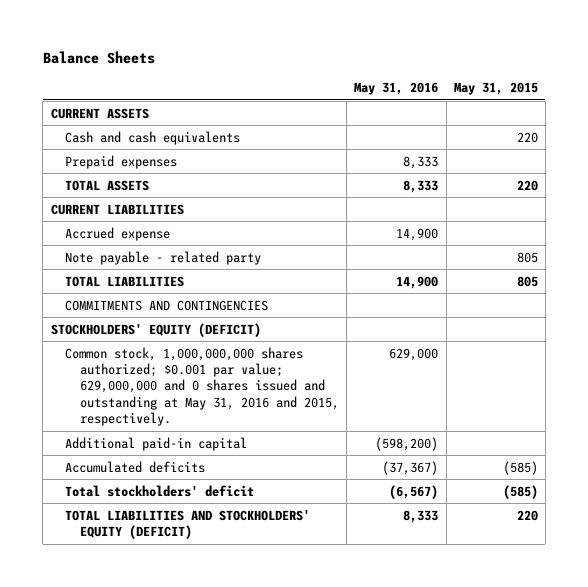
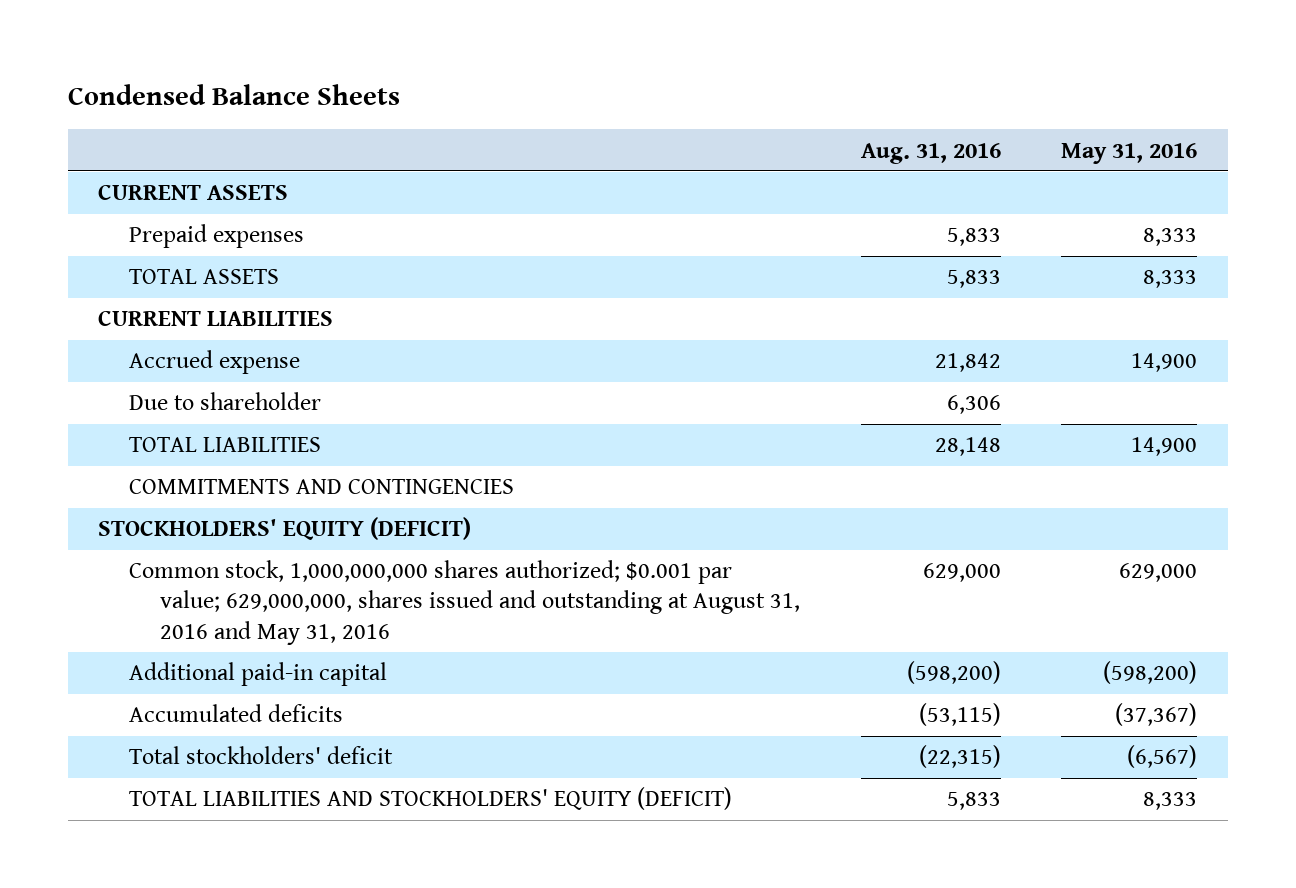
- Balance Sheets
+ Condensed Balance Sheets
- | May 31, 2016 | May 31, 2015
+ | Aug. 31, 2016 | May 31, 2016
- Cash and cash equivalents | | 220
- Note payable - related party | | 805
+ Due to shareholder | 6,306 |
- Common stock, 1,000,000,000 shares authorized; $0.001 par value; 629,000,000 and 0 shares issued and outstanding at May 31, 2016 and 2015, respectively. | 629,000 |
+ Common stock, 1,000,000,000 shares authorized; $0.001 par value; 629,000,000, shares issued and outstanding at August 31, 2016 and May 31, 2016 | 629,000 | 629,000

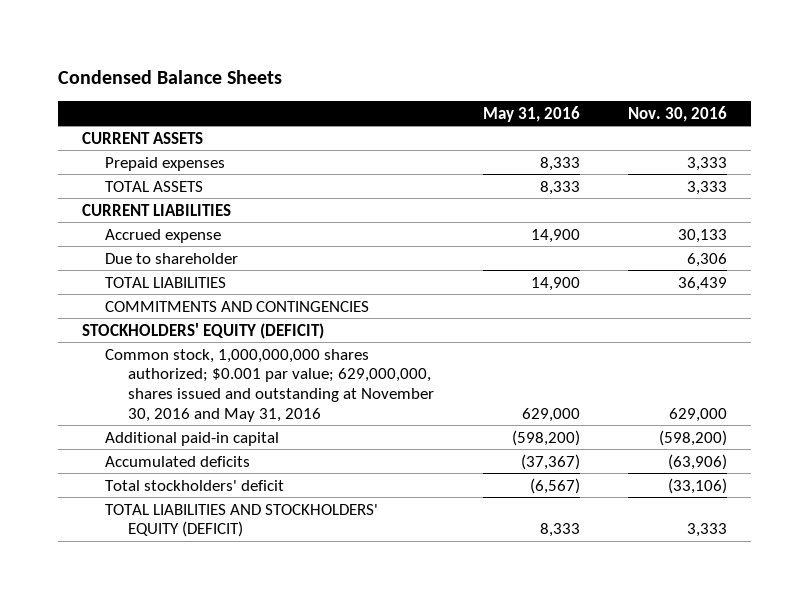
- | Aug. 31, 2016 | May 31, 2016
+ | May 31, 2016 | Nov. 30, 2016
- Common stock, 1,000,000,000 shares authorized; $0.001 par value; 629,000,000, shares issued and outstanding at August 31, 2016 and May 31, 2016 | 629,000 | 629,000
+ Common stock, 1,000,000,000 shares authorized; $0.001 par value; 629,000,000, shares issued and outstanding at November 30, 2016 and May 31, 2016 | 629,000 | 629,000

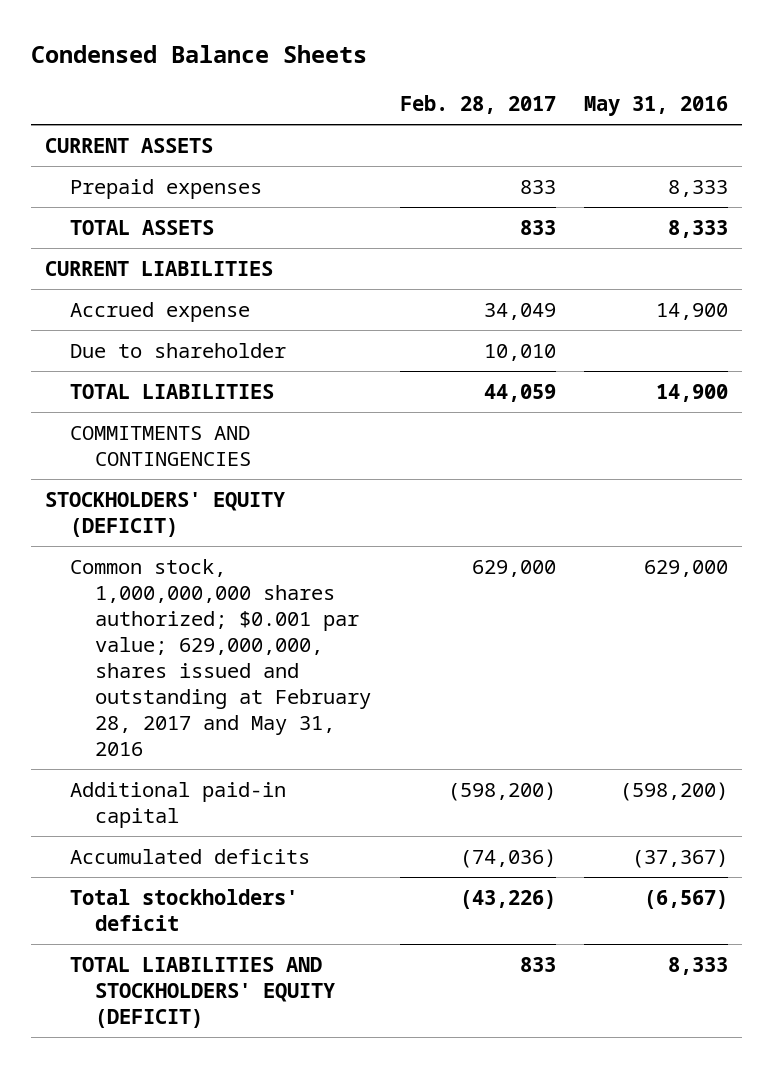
- | May 31, 2016 | Nov. 30, 2016
+ | Feb. 28, 2017 | May 31, 2016
- Common stock, 1,000,000,000 shares authorized; $0.001 par value; 629,000,000, shares issued and outstanding at November 30, 2016 and May 31, 2016 | 629,000 | 629,000
+ Common stock, 1,000,000,000 shares authorized; $0.001 par value; 629,000,000, shares issued and outstanding at February 28, 2017 and May 31, 2016 | 629,000 | 629,000

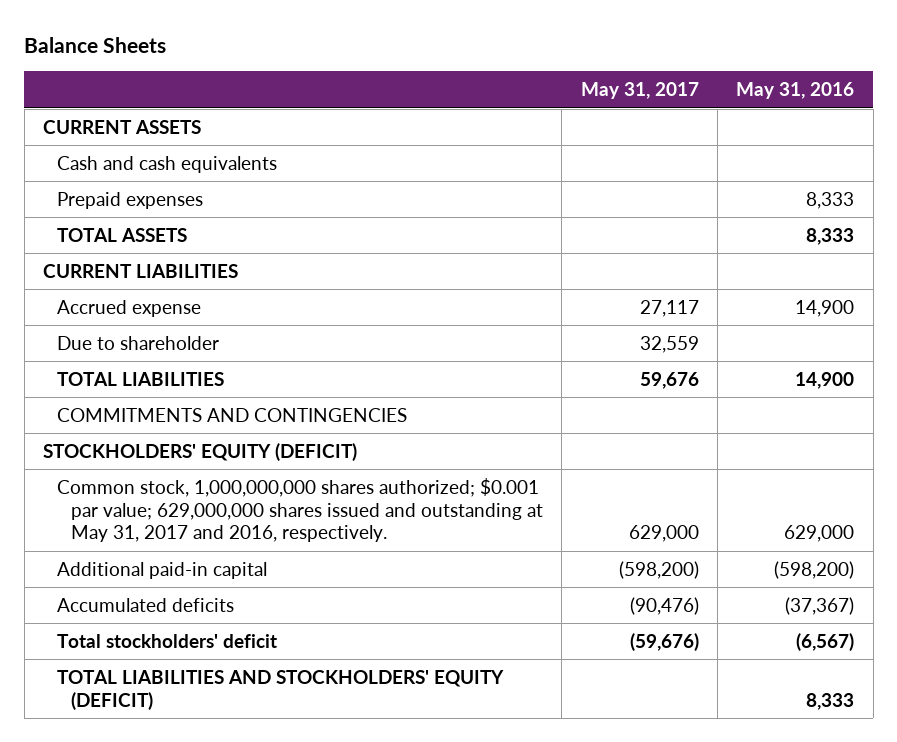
- Condensed Balance Sheets
+ Balance Sheets
- | Feb. 28, 2017 | May 31, 2016
+ | May 31, 2017 | May 31, 2016
+ Cash and cash equivalents
- Common stock, 1,000,000,000 shares authorized; $0.001 par value; 629,000,000, shares issued and outstanding at February 28, 2017 and May 31, 2016 | 629,000 | 629,000
+ Common stock, 1,000,000,000 shares authorized; $0.001 par value; 629,000,000 shares issued and outstanding at May 31, 2017 and 2016, respectively. | 629,000 | 629,000

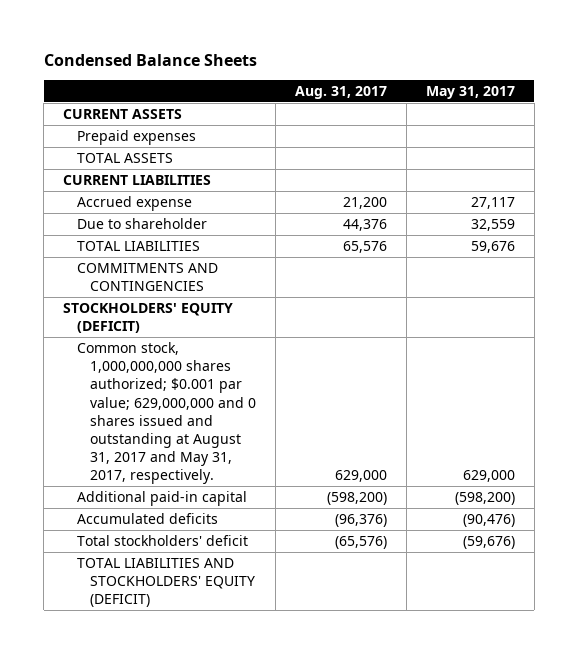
- Balance Sheets
+ Condensed Balance Sheets
- | May 31, 2017 | May 31, 2016
+ | Aug. 31, 2017 | May 31, 2017
- Cash and cash equivalents
- Common stock, 1,000,000,000 shares authorized; $0.001 par value; 629,000,000 shares issued and outstanding at May 31, 2017 and 2016, respectively. | 629,000 | 629,000
+ Common stock, 1,000,000,000 shares authorized; $0.001 par value; 629,000,000 and 0 shares issued and outstanding at August 31, 2017 and May 31, 2017, respectively. | 629,000 | 629,000

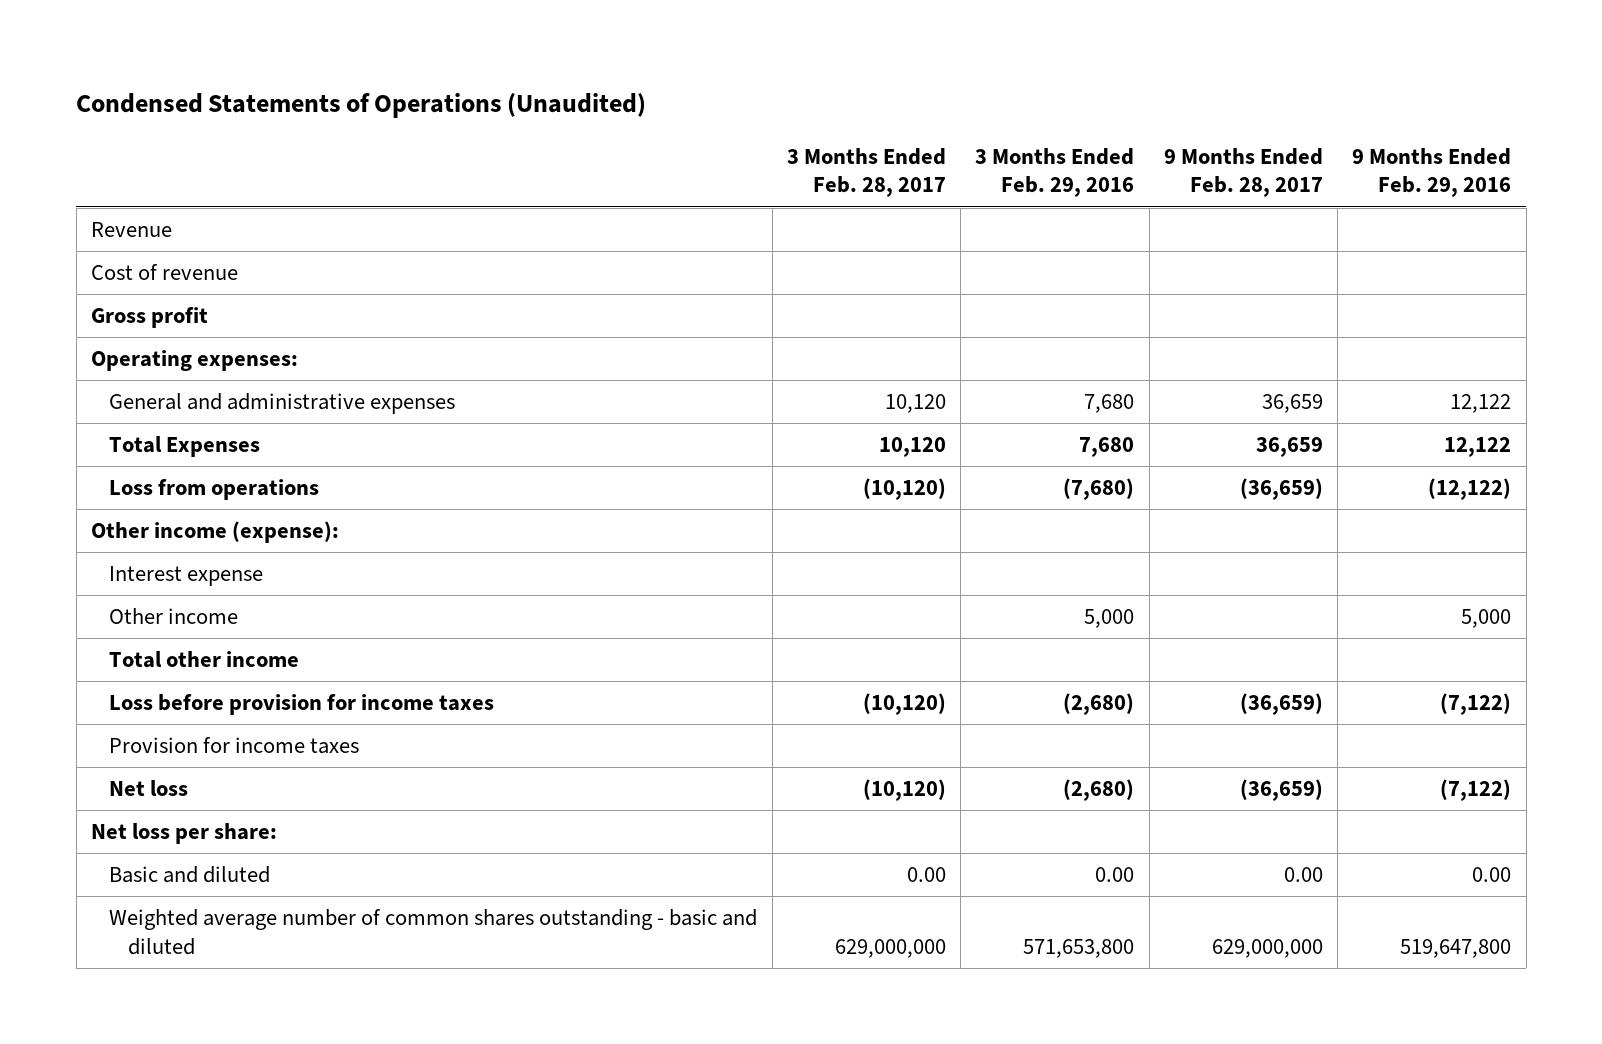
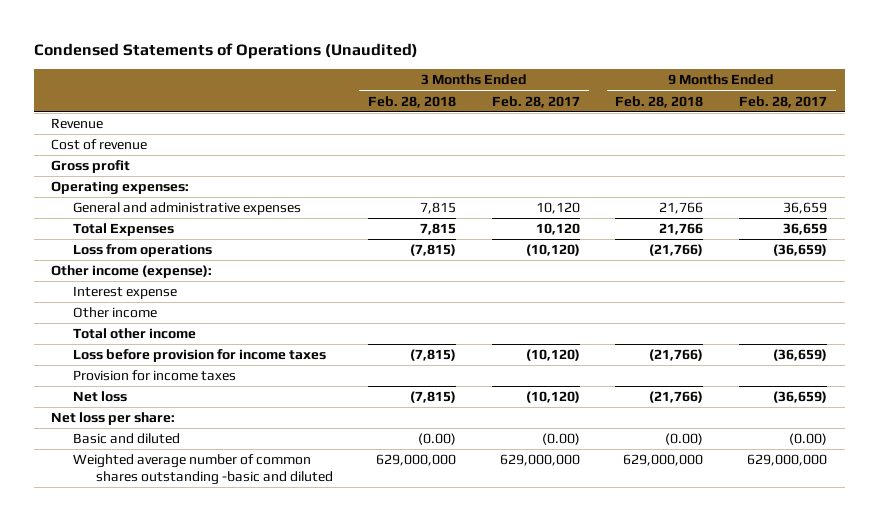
- | 3 Months Ended Feb. 28, 2017 | 3 Months Ended Feb. 29, 2016 | 9 Months Ended Feb. 28, 2017 | 9 Months Ended Feb. 29, 2016
+ | 3 Months Ended Feb. 28, 2018 | 3 Months Ended Feb. 28, 2017 | 9 Months Ended Feb. 28, 2018 | 9 Months Ended Feb. 28, 2017
- Basic and diluted | 0.00 | 0.00 | 0.00 | 0.00
- Weighted average number of common shares outstanding - basic and diluted | 629,000,000 | 571,653,800 | 629,000,000 | 519,647,800
+ Basic and diluted | (0.00) | (0.00) | (0.00) | (0.00)
+ Weighted average number of common shares outstanding -basic and diluted | 629,000,000 | 629,000,000 | 629,000,000 | 629,000,000

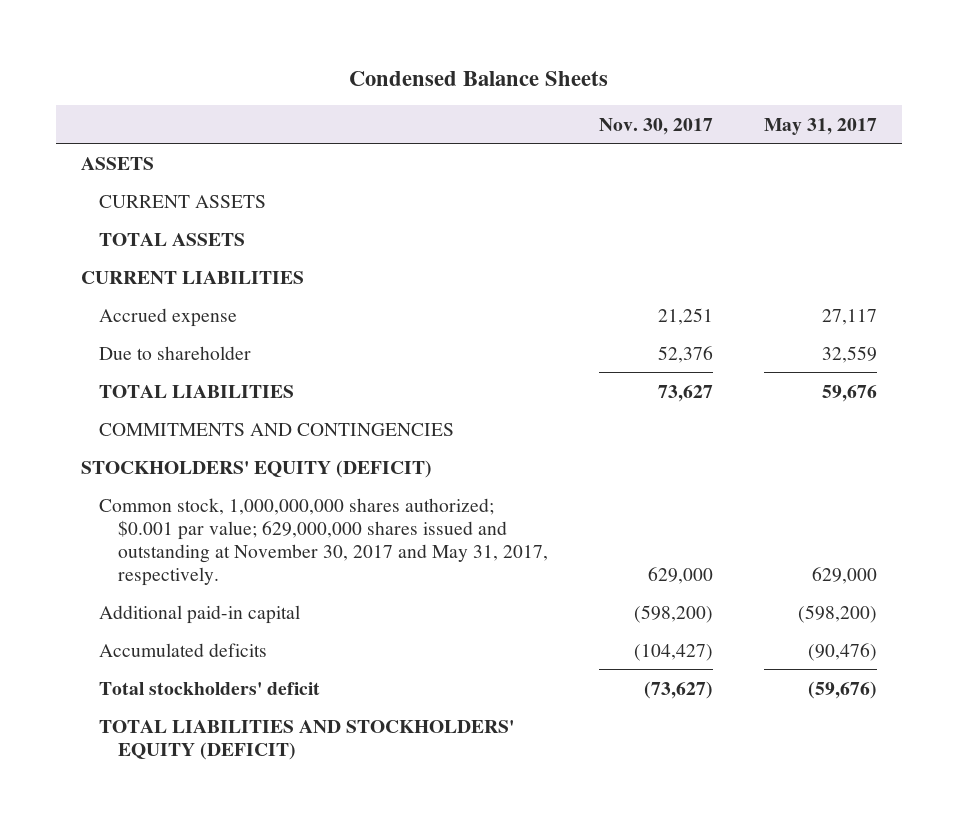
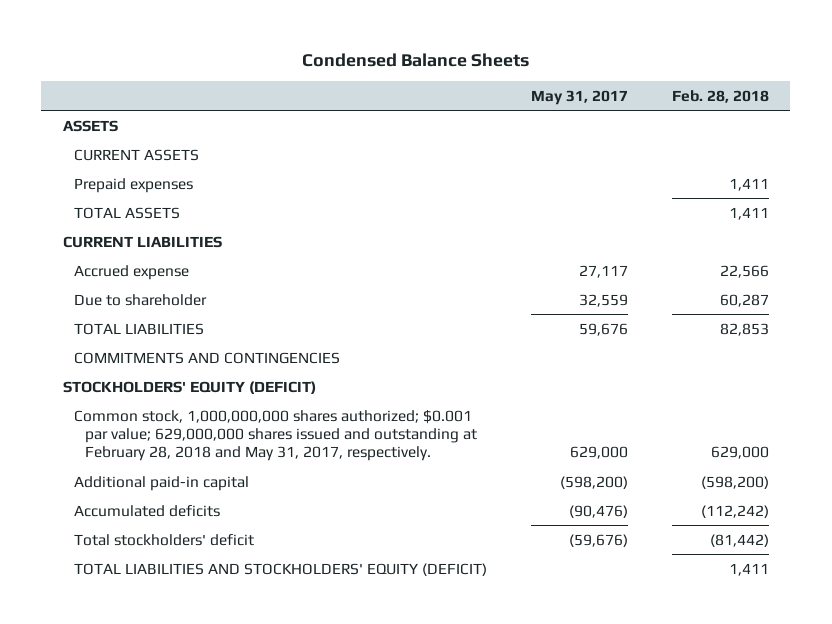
- | Nov. 30, 2017 | May 31, 2017
+ | May 31, 2017 | Feb. 28, 2018
+ Prepaid expenses | | 1,411
- Common stock, 1,000,000,000 shares authorized; $0.001 par value; 629,000,000 shares issued and outstanding at November 30, 2017 and May 31, 2017, respectively. | 629,000 | 629,000
+ Common stock, 1,000,000,000 shares authorized; $0.001 par value; 629,000,000 shares issued and outstanding at February 28, 2018 and May 31, 2017, respectively. | 629,000 | 629,000

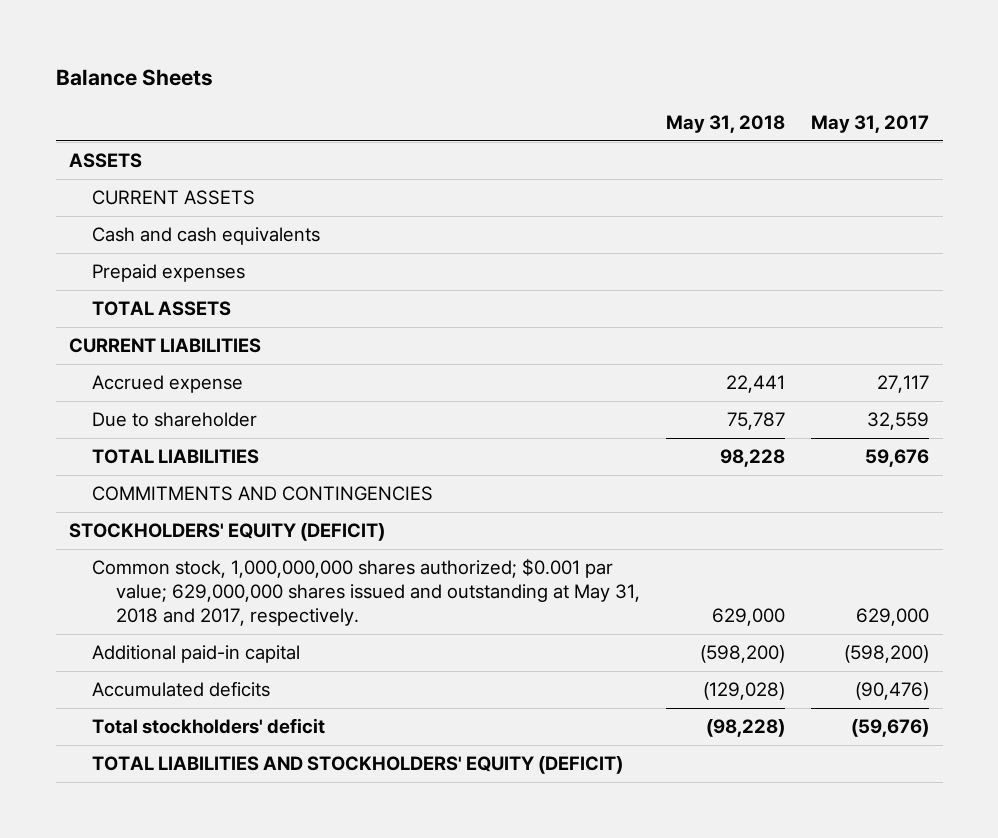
- Condensed Balance Sheets
+ Balance Sheets
- | May 31, 2017 | Feb. 28, 2018
+ | May 31, 2018 | May 31, 2017
+ Cash and cash equivalents
- Common stock, 1,000,000,000 shares authorized; $0.001 par value; 629,000,000 shares issued and outstanding at February 28, 2018 and May 31, 2017, respectively. | 629,000 | 629,000
+ Common stock, 1,000,000,000 shares authorized; $0.001 par value; 629,000,000 shares issued and outstanding at May 31, 2018 and 2017, respectively. | 629,000 | 629,000

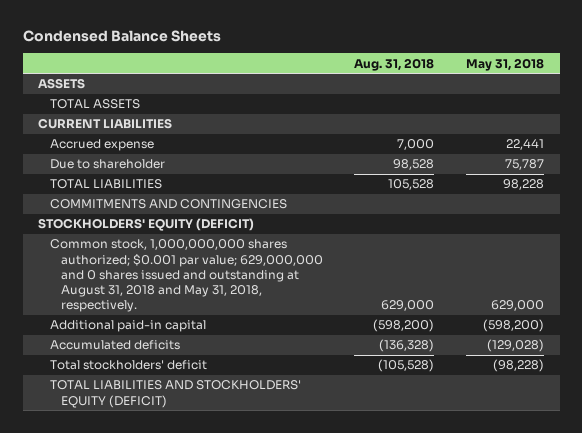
- Balance Sheets
+ Condensed Balance Sheets
- | May 31, 2018 | May 31, 2017
+ | Aug. 31, 2018 | May 31, 2018
- CURRENT ASSETS
- Cash and cash equivalents
- Prepaid expenses
- Common stock, 1,000,000,000 shares authorized; $0.001 par value; 629,000,000 shares issued and outstanding at May 31, 2018 and 2017, respectively. | 629,000 | 629,000
+ Common stock, 1,000,000,000 shares authorized; $0.001 par value; 629,000,000 and 0 shares issued and outstanding at August 31, 2018 and May 31, 2018, respectively. | 629,000 | 629,000

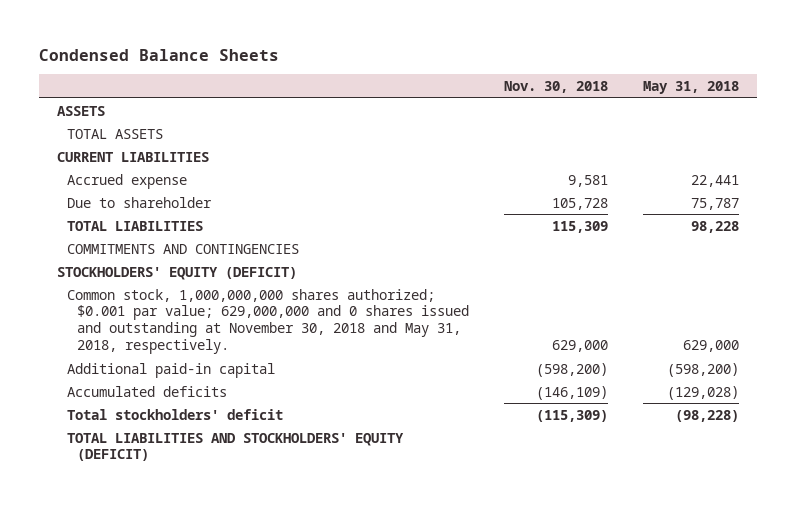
- | Aug. 31, 2018 | May 31, 2018
+ | Nov. 30, 2018 | May 31, 2018
- Common stock, 1,000,000,000 shares authorized; $0.001 par value; 629,000,000 and 0 shares issued and outstanding at August 31, 2018 and May 31, 2018, respectively. | 629,000 | 629,000
+ Common stock, 1,000,000,000 shares authorized; $0.001 par value; 629,000,000 and 0 shares issued and outstanding at November 30, 2018 and May 31, 2018, respectively. | 629,000 | 629,000

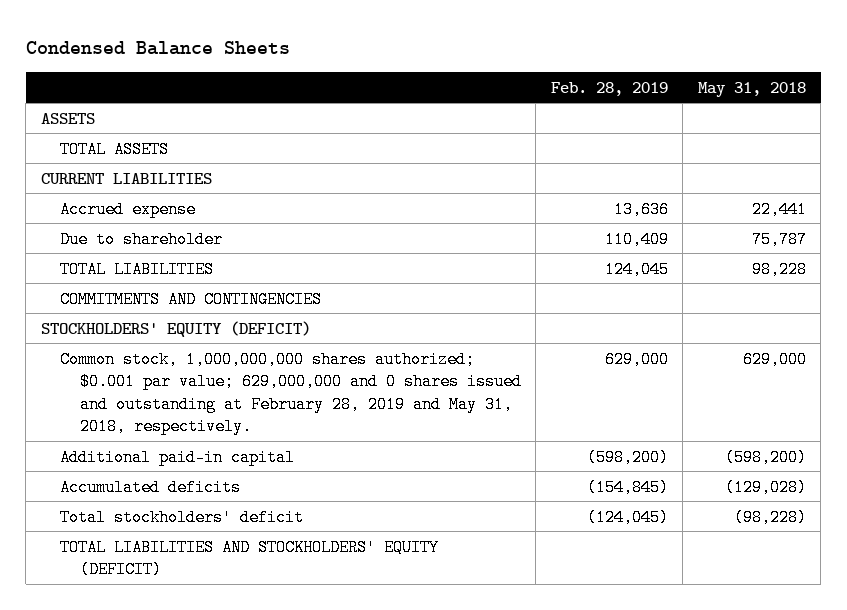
- | Nov. 30, 2018 | May 31, 2018
+ | Feb. 28, 2019 | May 31, 2018
- Common stock, 1,000,000,000 shares authorized; $0.001 par value; 629,000,000 and 0 shares issued and outstanding at November 30, 2018 and May 31, 2018, respectively. | 629,000 | 629,000
+ Common stock, 1,000,000,000 shares authorized; $0.001 par value; 629,000,000 and 0 shares issued and outstanding at February 28, 2019 and May 31, 2018, respectively. | 629,000 | 629,000

